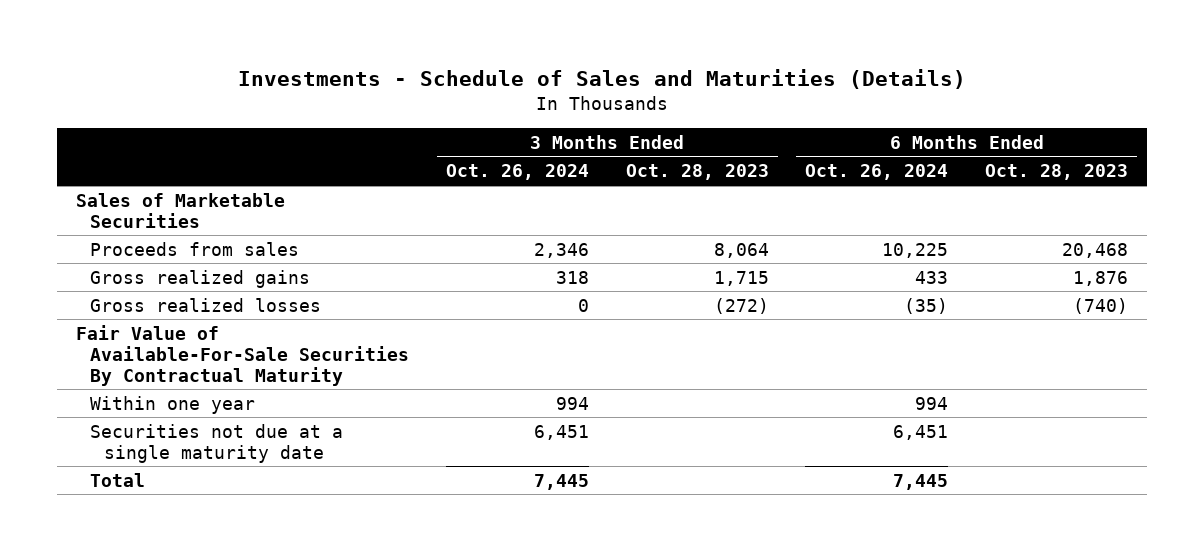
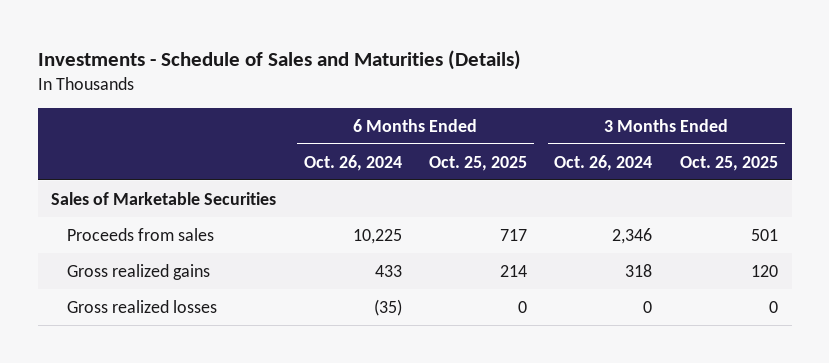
- | 3 Months Ended Oct. 26, 2024 | 3 Months Ended Oct. 28, 2023 | 6 Months Ended Oct. 26, 2024 | 6 Months Ended Oct. 28, 2023
+ | 6 Months Ended Oct. 26, 2024 | 6 Months Ended Oct. 25, 2025 | 3 Months Ended Oct. 26, 2024 | 3 Months Ended Oct. 25, 2025
- Fair Value of Available-For-Sale Securities By Contractual Maturity
- Within one year | 994 | | 994 |
- Securities not due at a single maturity date | 6,451 | | 6,451 |
- Total | 7,445 | | 7,445 |

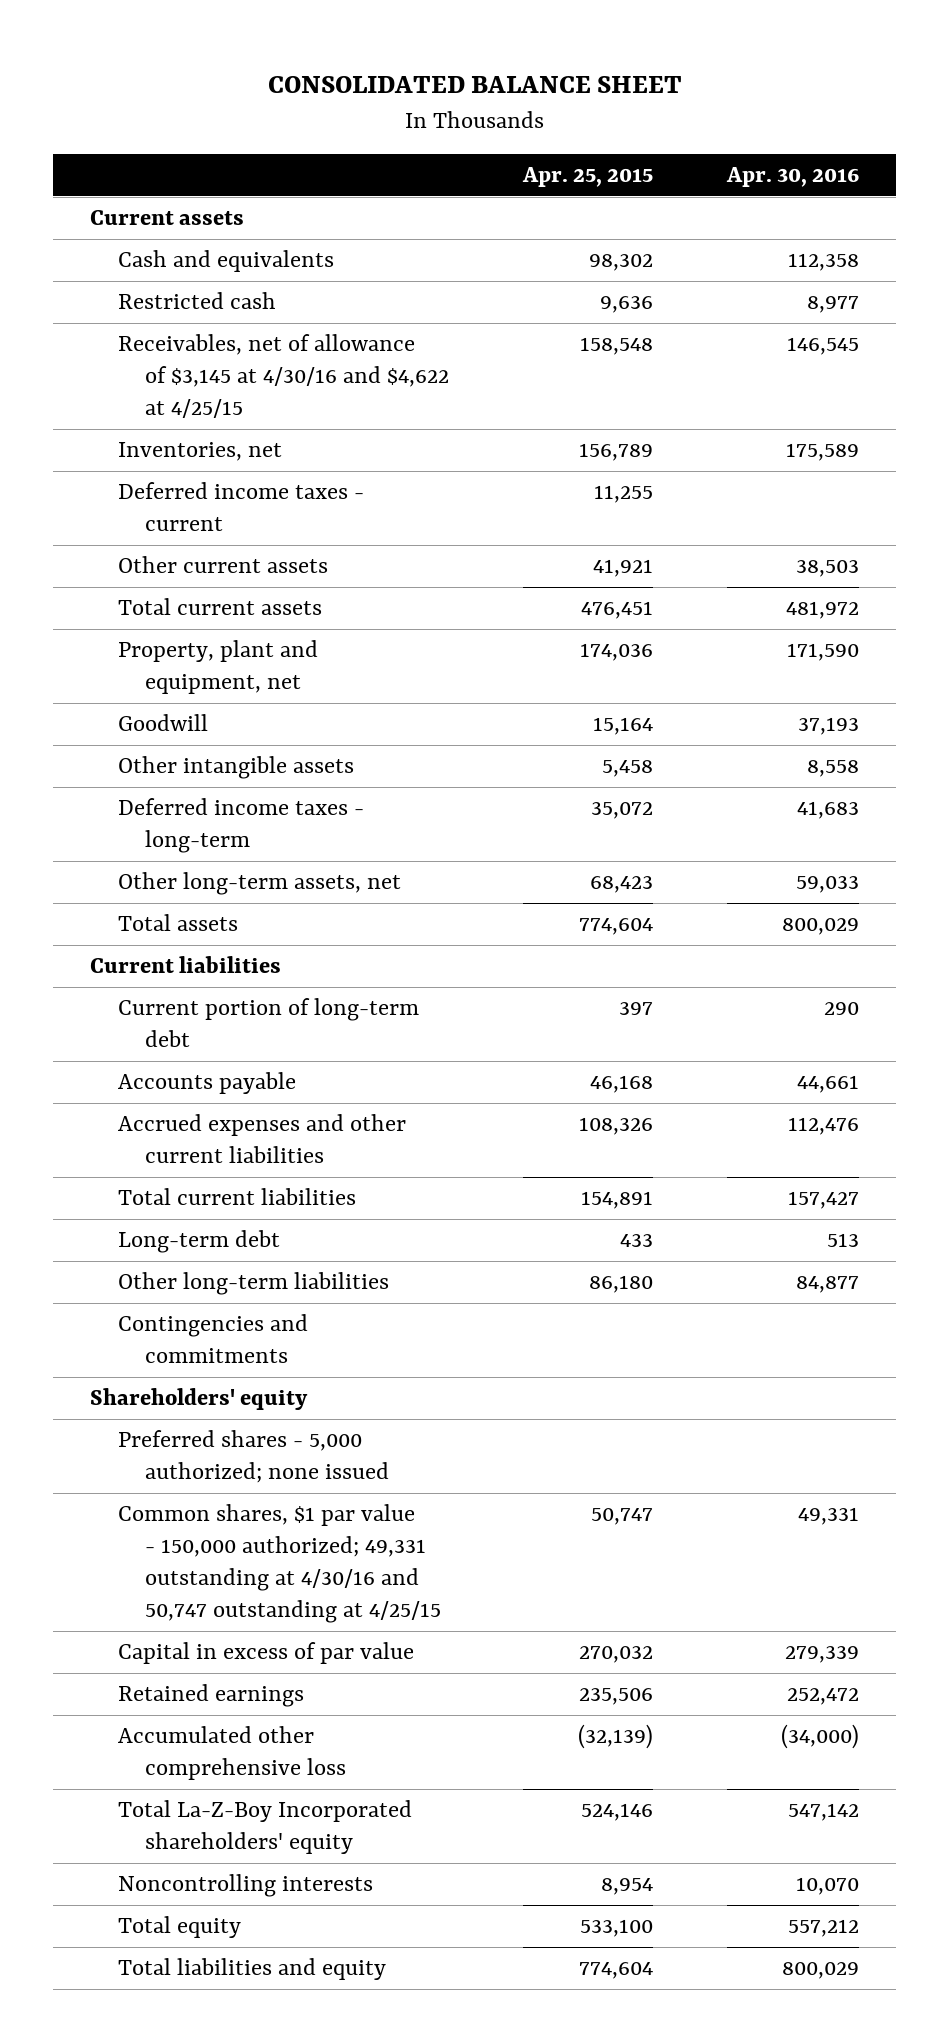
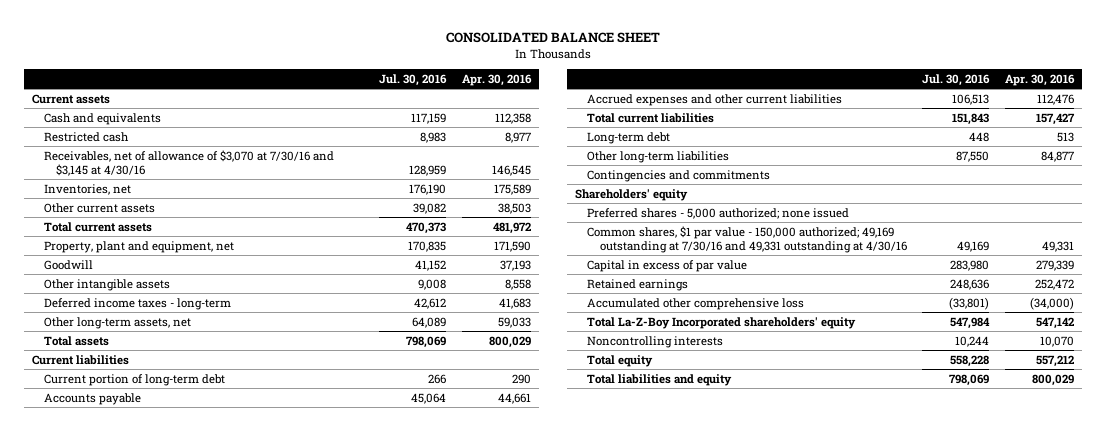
- | Apr. 25, 2015 | Apr. 30, 2016
+ | Jul. 30, 2016 | Apr. 30, 2016
- Receivables, net of allowance of $3,145 at 4/30/16 and $4,622 at 4/25/15 | 158,548 | 146,545
+ Receivables, net of allowance of $3,070 at 7/30/16 and $3,145 at 4/30/16 | 128,959 | 146,545
- Deferred income taxes - current | 11,255 |
- Common shares, $1 par value - 150,000 authorized; 49,331 outstanding at 4/30/16 and 50,747 outstanding at 4/25/15 | 50,747 | 49,331
+ Common shares, $1 par value - 150,000 authorized; 49,169 outstanding at 7/30/16 and 49,331 outstanding at 4/30/16 | 49,169 | 49,331

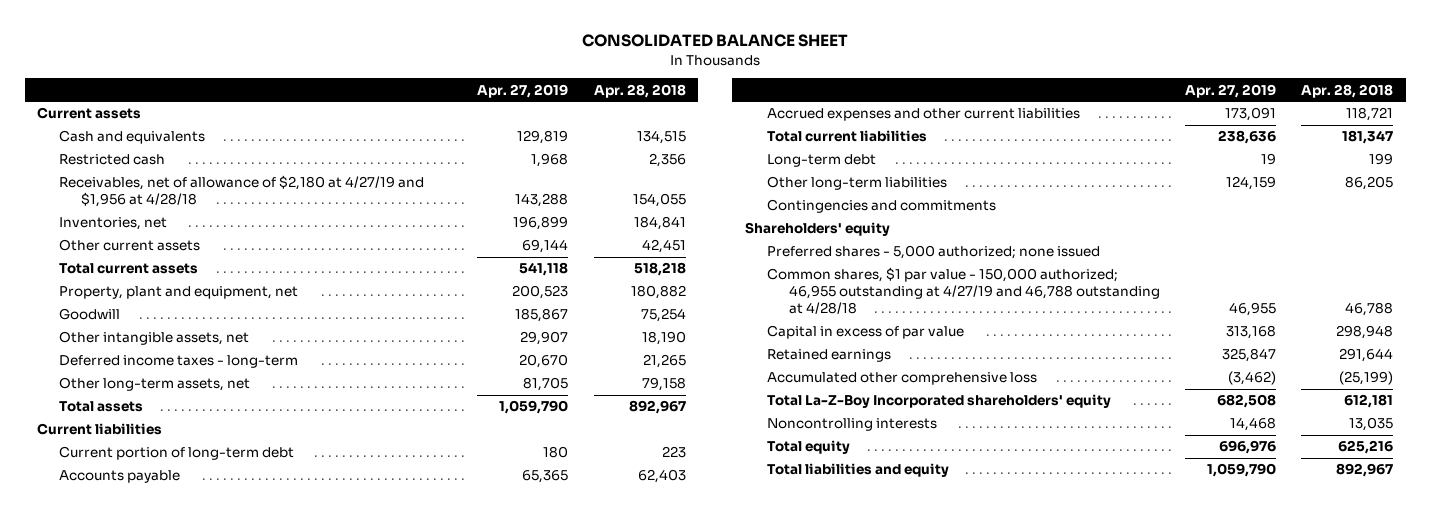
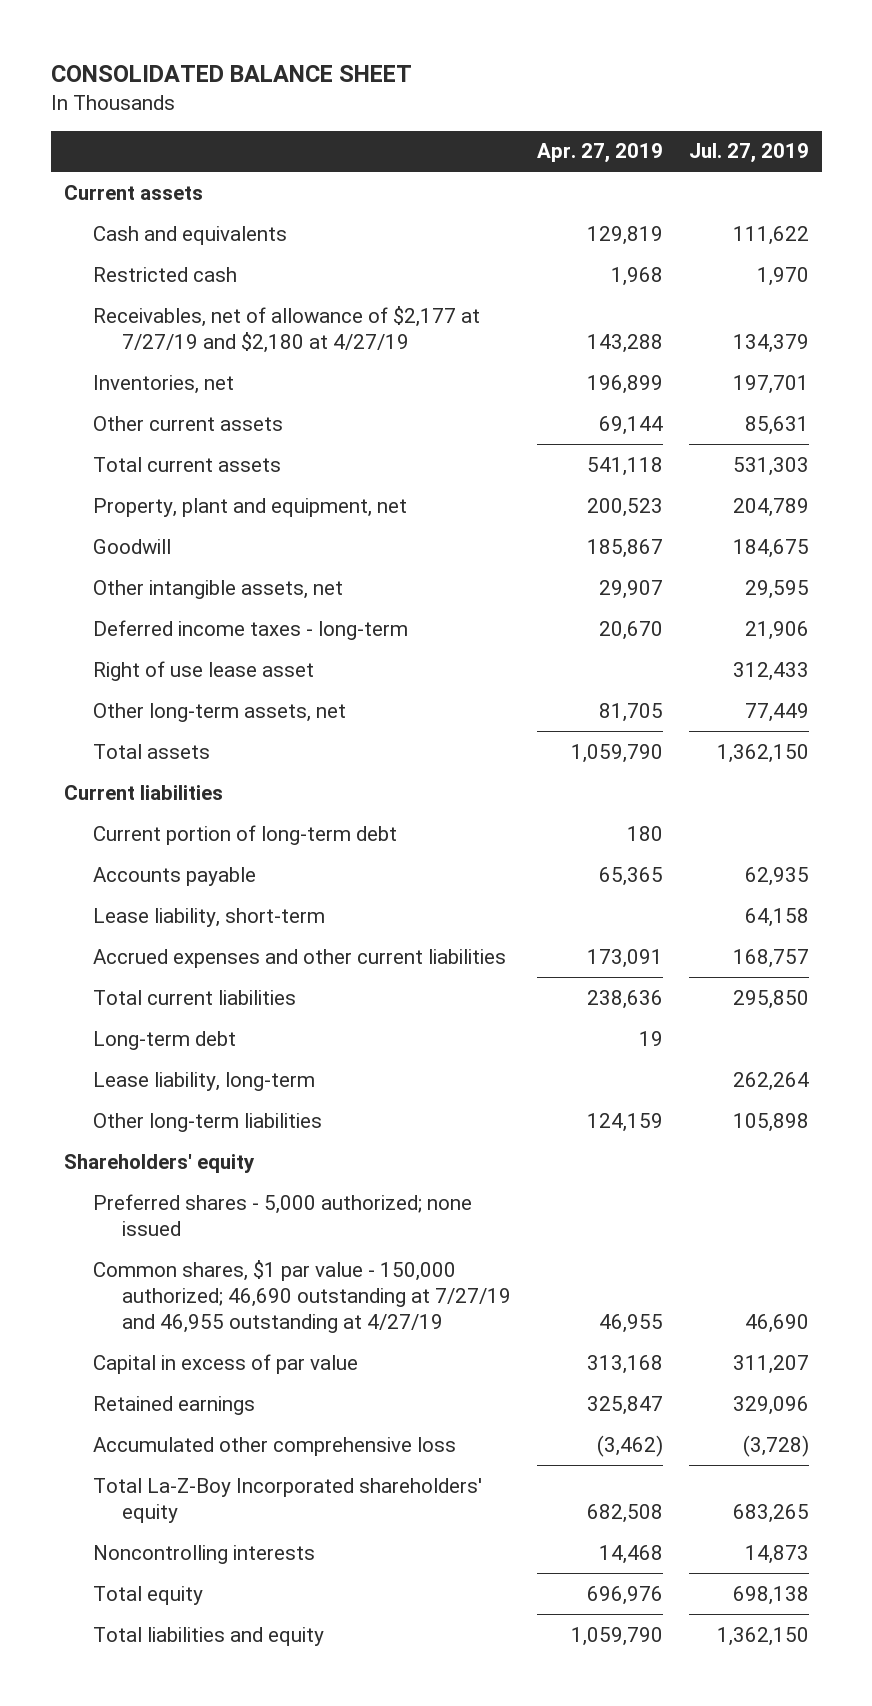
- | Apr. 27, 2019 | Apr. 28, 2018
+ | Apr. 27, 2019 | Jul. 27, 2019
- Receivables, net of allowance of $2,180 at 4/27/19 and $1,956 at 4/28/18 | 143,288 | 154,055
+ Receivables, net of allowance of $2,177 at 7/27/19 and $2,180 at 4/27/19 | 143,288 | 134,379
+ Right of use lease asset | | 312,433
+ Lease liability, short-term | | 64,158
+ Lease liability, long-term | | 262,264
- Contingencies and commitments
- Common shares, $1 par value - 150,000 authorized; 46,955 outstanding at 4/27/19 and 46,788 outstanding at 4/28/18 | 46,955 | 46,788
+ Common shares, $1 par value - 150,000 authorized; 46,690 outstanding at 7/27/19 and 46,955 outstanding at 4/27/19 | 46,955 | 46,690

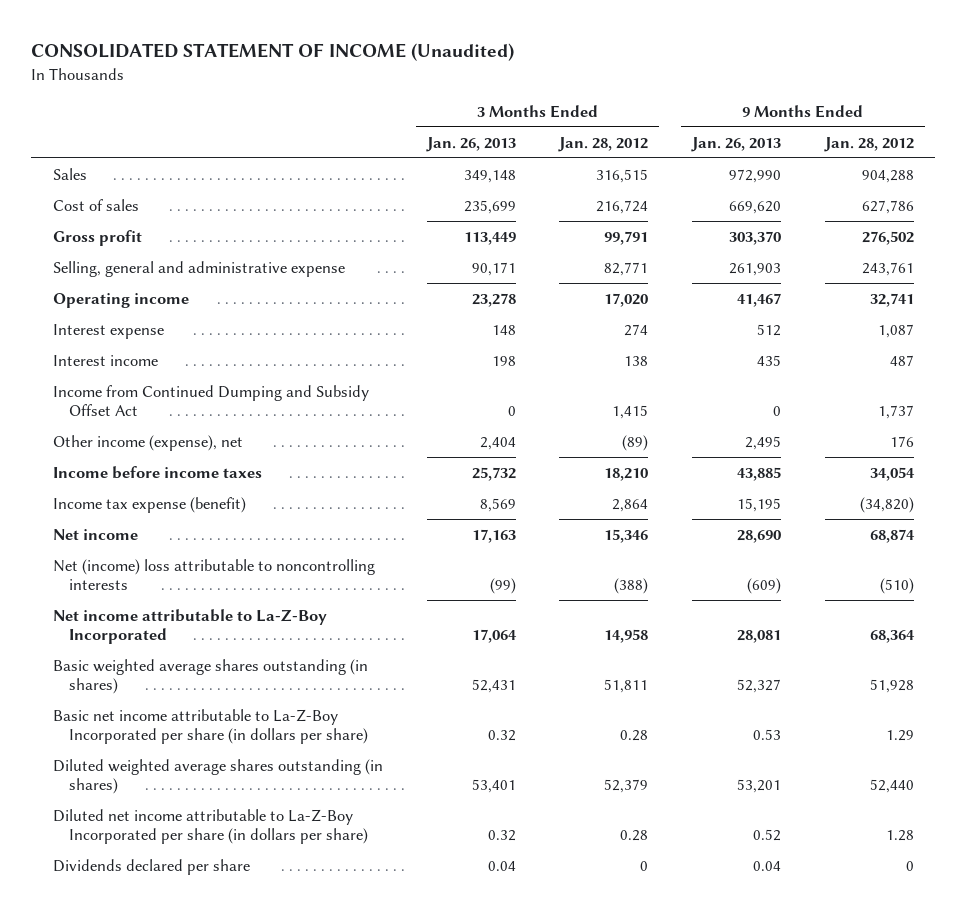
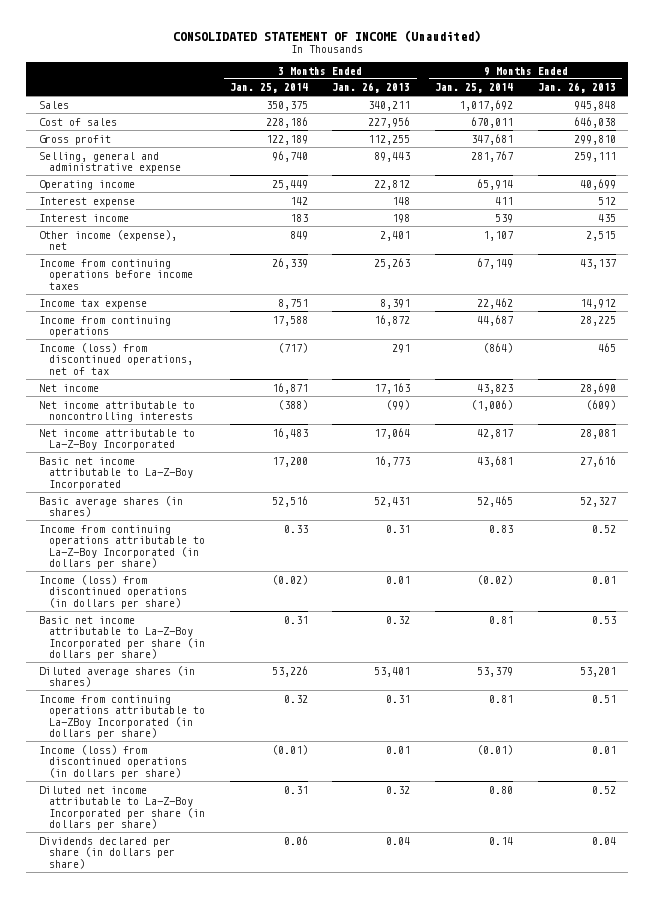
- | 3 Months Ended Jan. 26, 2013 | 3 Months Ended Jan. 28, 2012 | 9 Months Ended Jan. 26, 2013 | 9 Months Ended Jan. 28, 2012
+ | 3 Months Ended Jan. 25, 2014 | 3 Months Ended Jan. 26, 2013 | 9 Months Ended Jan. 25, 2014 | 9 Months Ended Jan. 26, 2013
- Sales | 349,148 | 316,515 | 972,990 | 904,288
- Cost of sales | 235,699 | 216,724 | 669,620 | 627,786
- Gross profit | 113,449 | 99,791 | 303,370 | 276,502
- Selling, general and administrative expense | 90,171 | 82,771 | 261,903 | 243,761
- Operating income | 23,278 | 17,020 | 41,467 | 32,741
+ Sales | 350,375 | 340,211 | 1,017,692 | 945,848
+ Cost of sales | 228,186 | 227,956 | 670,011 | 646,038
+ Gross profit | 122,189 | 112,255 | 347,681 | 299,810
+ Selling, general and administrative expense | 96,740 | 89,443 | 281,767 | 259,111
+ Operating income | 25,449 | 22,812 | 65,914 | 40,699
- Income from Continued Dumping and Subsidy Offset Act | 0 | 1,415 | 0 | 1,737
- Other income (expense), net | 2,404 | (89) | 2,495 | 176
- Income before income taxes | 25,732 | 18,210 | 43,885 | 34,054
- Income tax expense (benefit) | 8,569 | 2,864 | 15,195 | (34,820)
+ Other income (expense), net | 849 | 2,401 | 1,107 | 2,515
+ Income from continuing operations before income taxes | 26,339 | 25,263 | 67,149 | 43,137
+ Income tax expense | 8,751 | 8,391 | 22,462 | 14,912
+ Income from continuing operations | 17,588 | 16,872 | 44,687 | 28,225
+ Income (loss) from discontinued operations, net of tax | (717) | 291 | (864) | 465
- Net (income) loss attributable to noncontrolling interests | (99) | (388) | (609) | (510)
+ Net income attributable to noncontrolling interests | (388) | (99) | (1,006) | (609)
- Basic weighted average shares outstanding (in shares) | 52,431 | 51,811 | 52,327 | 51,928
+ Basic net income attributable to La-Z-Boy Incorporated | 17,200 | 16,773 | 43,681 | 27,616
+ Basic average shares (in shares) | 52,516 | 52,431 | 52,465 | 52,327
+ Income from continuing operations attributable to La-Z-Boy Incorporated (in dollars per share) | 0.33 | 0.31 | 0.83 | 0.52
+ Income (loss) from discontinued operations (in dollars per share) | (0.02) | 0.01 | (0.02) | 0.01
- Diluted weighted average shares outstanding (in shares) | 53,401 | 52,379 | 53,201 | 52,440
+ Diluted average shares (in shares) | 53,226 | 53,401 | 53,379 | 53,201
+ Income from continuing operations attributable to La-ZBoy Incorporated (in dollars per share) | 0.32 | 0.31 | 0.81 | 0.51
+ Income (loss) from discontinued operations (in dollars per share) | (0.01) | 0.01 | (0.01) | 0.01
- Dividends declared per share | 0.04 | 0 | 0.04 | 0
+ Dividends declared per share (in dollars per share) | 0.06 | 0.04 | 0.14 | 0.04

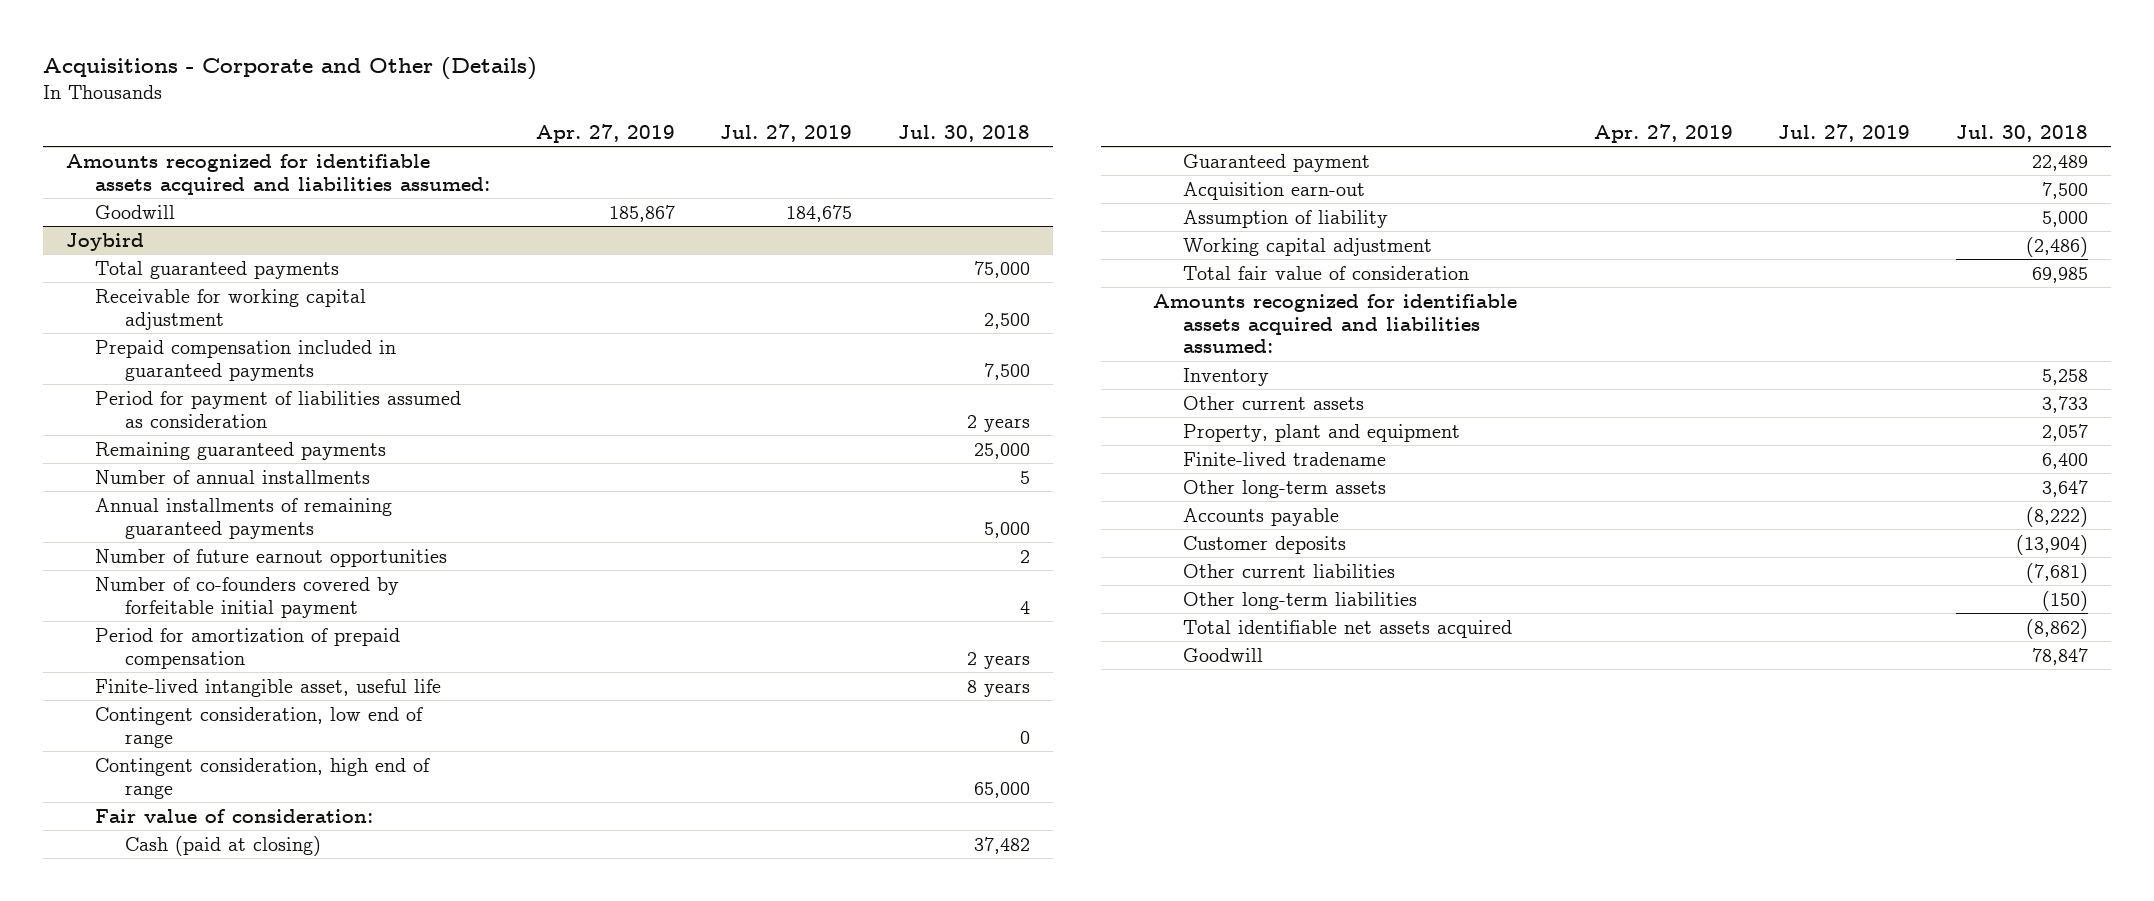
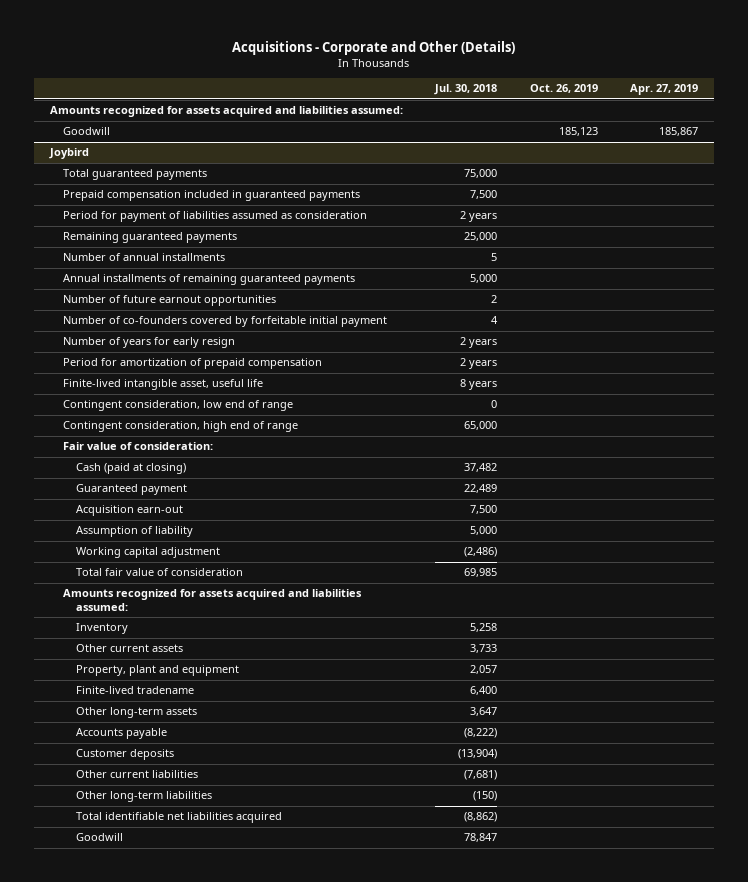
- | Apr. 27, 2019 | Jul. 27, 2019 | Jul. 30, 2018
+ | Jul. 30, 2018 | Oct. 26, 2019 | Apr. 27, 2019
- Amounts recognized for identifiable assets acquired and liabilities assumed:
+ Amounts recognized for assets acquired and liabilities assumed:
@ Joybird
- Receivable for working capital adjustment | | | 2,500
+ Number of years for early resign | 2 years | |
- Amounts recognized for identifiable assets acquired and liabilities assumed:
+ Amounts recognized for assets acquired and liabilities assumed:
- Total identifiable net assets acquired | | | (8,862)
+ Total identifiable net liabilities acquired | (8,862) | |

